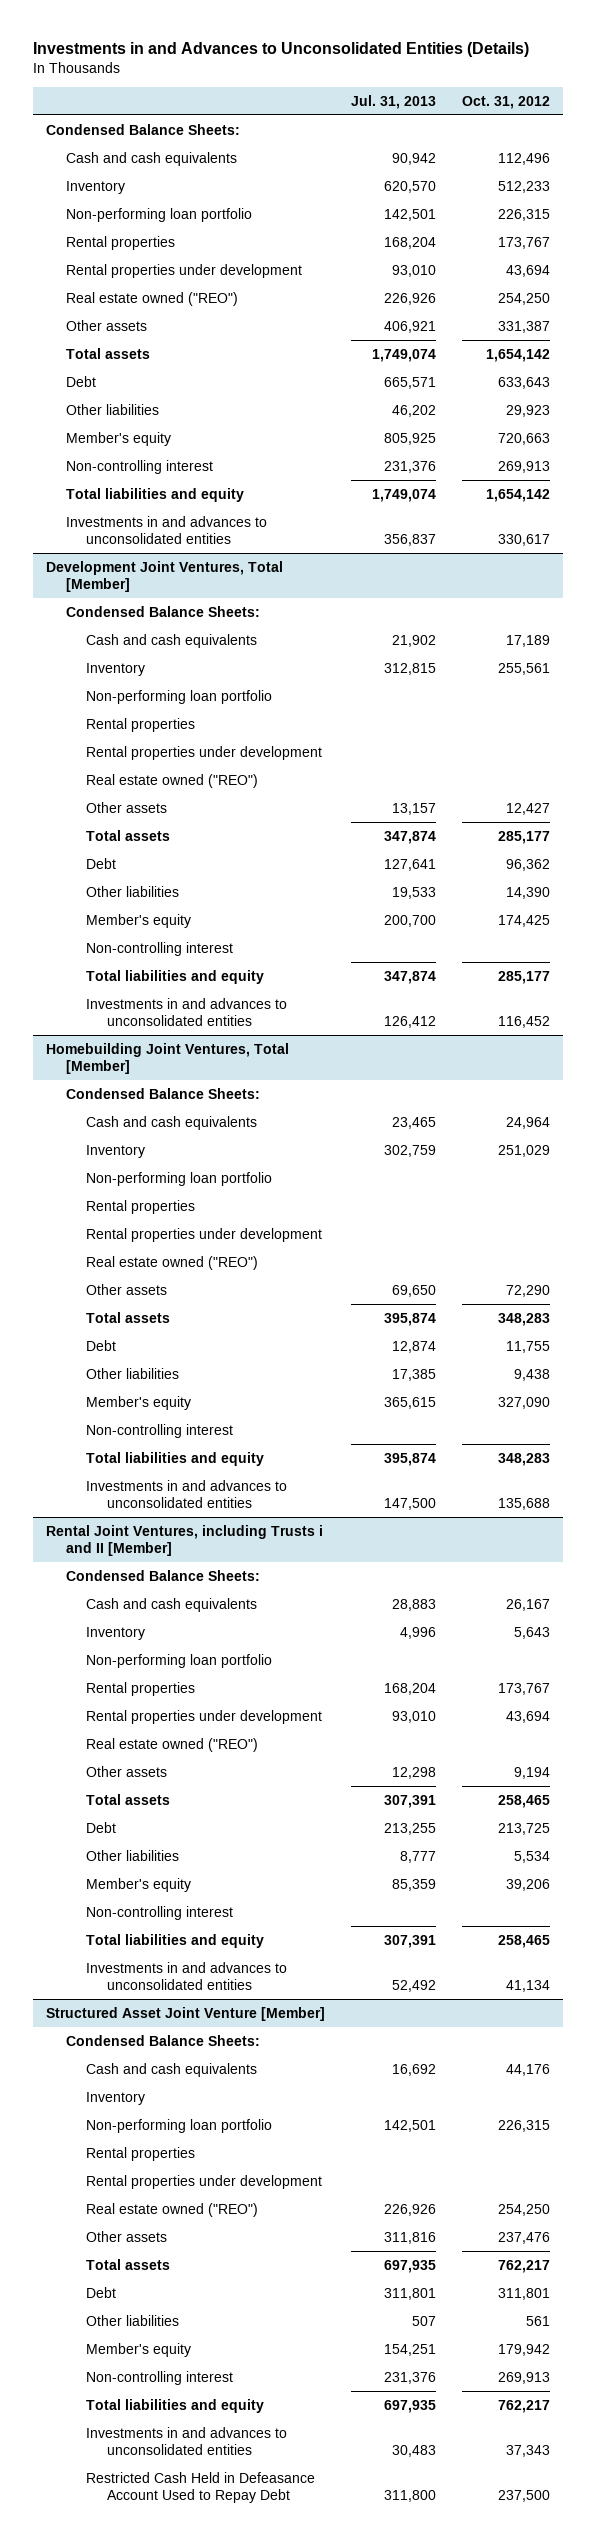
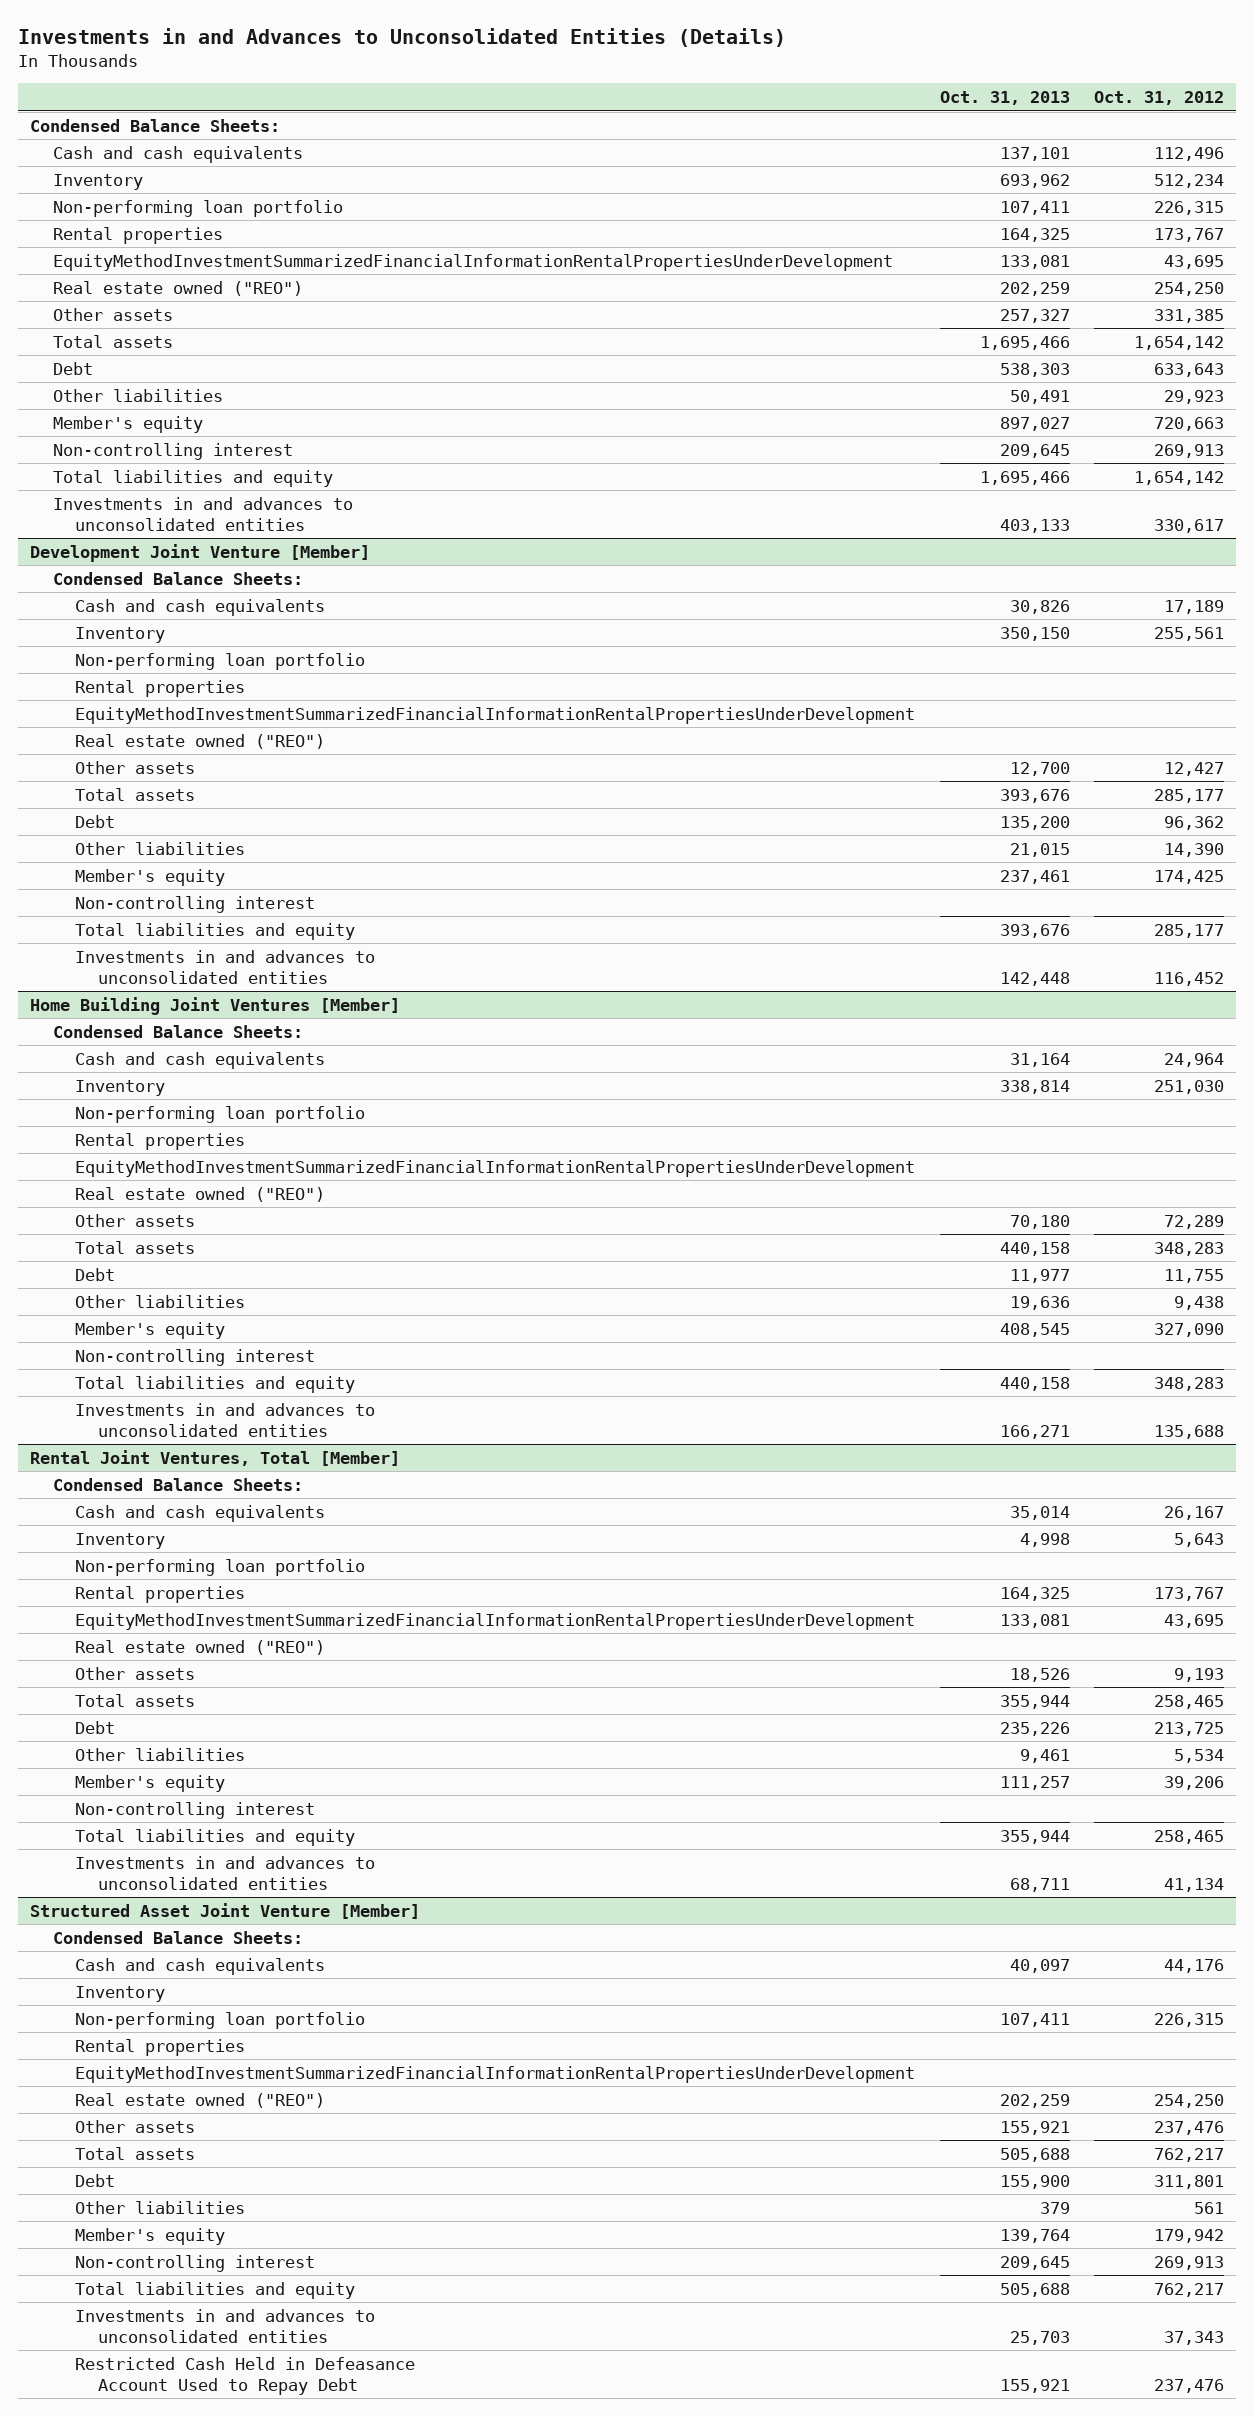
- | Jul. 31, 2013 | Oct. 31, 2012
+ | Oct. 31, 2013 | Oct. 31, 2012
- Inventory | 620,570 | 512,233
+ Inventory | 693,962 | 512,234
- Rental properties under development | 93,010 | 43,694
+ EquityMethodInvestmentSummarizedFinancialInformationRentalPropertiesUnderDevelopment | 133,081 | 43,695
- Other assets | 406,921 | 331,387
+ Other assets | 257,327 | 331,385
- Development Joint Ventures, Total [Member]
+ Development Joint Venture [Member]
- Rental properties under development
+ EquityMethodInvestmentSummarizedFinancialInformationRentalPropertiesUnderDevelopment
- Homebuilding Joint Ventures, Total [Member]
+ Home Building Joint Ventures [Member]
- Inventory | 302,759 | 251,029
+ Inventory | 338,814 | 251,030
- Rental properties under development
+ EquityMethodInvestmentSummarizedFinancialInformationRentalPropertiesUnderDevelopment
- Other assets | 69,650 | 72,290
+ Other assets | 70,180 | 72,289
- Rental Joint Ventures, including Trusts i and II [Member]
+ Rental Joint Ventures, Total [Member]
- Rental properties under development | 93,010 | 43,694
+ EquityMethodInvestmentSummarizedFinancialInformationRentalPropertiesUnderDevelopment | 133,081 | 43,695
- Other assets | 12,298 | 9,194
+ Other assets | 18,526 | 9,193
@ Structured Asset Joint Venture [Member]
- Rental properties under development
+ EquityMethodInvestmentSummarizedFinancialInformationRentalPropertiesUnderDevelopment
- Restricted Cash Held in Defeasance Account Used to Repay Debt | 311,800 | 237,500
+ Restricted Cash Held in Defeasance Account Used to Repay Debt | 155,921 | 237,476

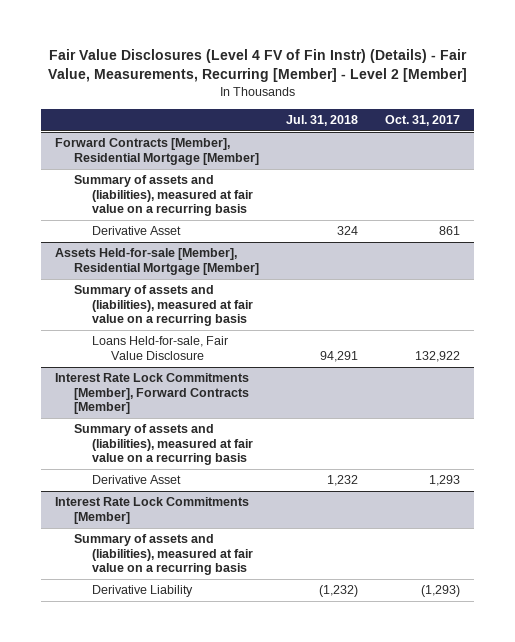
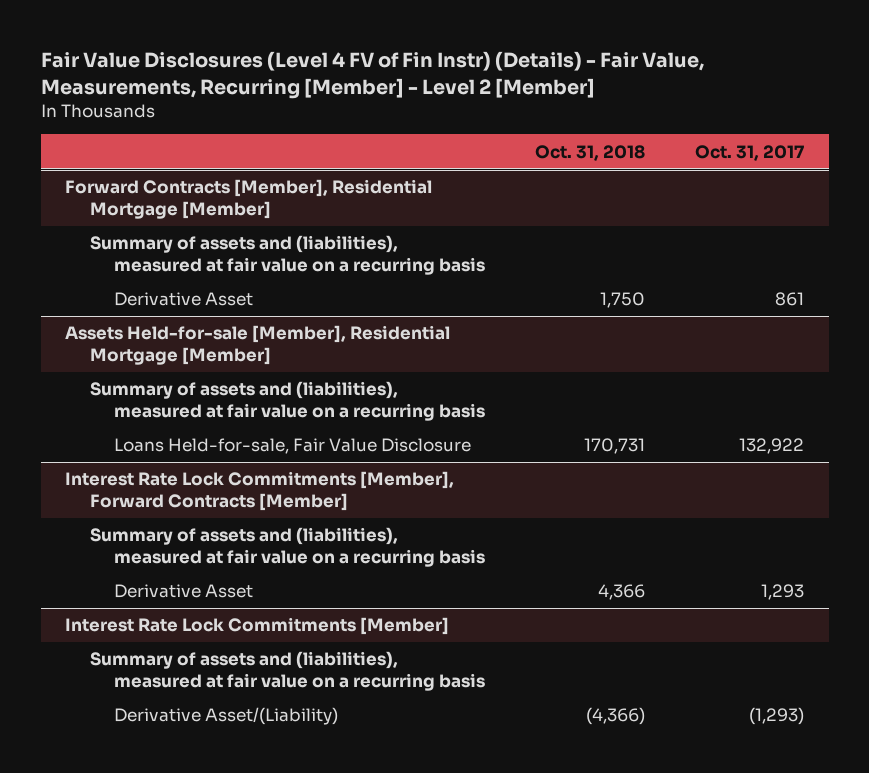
- | Jul. 31, 2018 | Oct. 31, 2017
+ | Oct. 31, 2018 | Oct. 31, 2017
@ Interest Rate Lock Commitments [Member]
- Derivative Liability | (1,232) | (1,293)
+ Derivative Asset/(Liability) | (4,366) | (1,293)

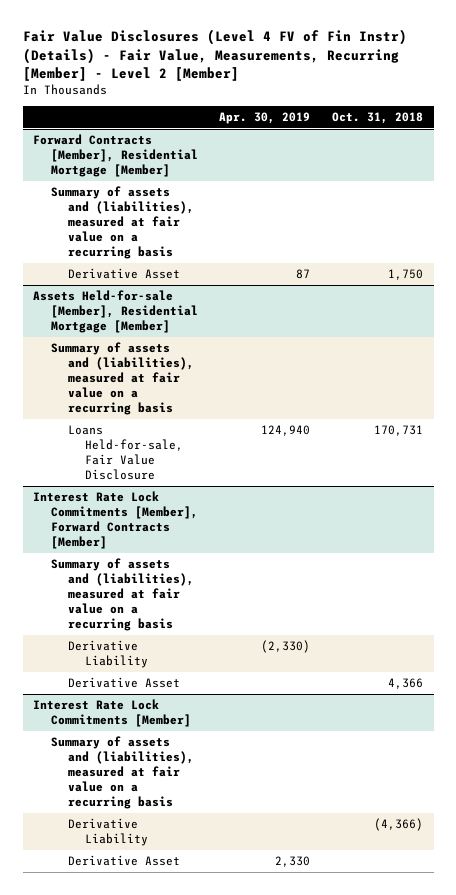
- | Oct. 31, 2018 | Oct. 31, 2017
+ | Apr. 30, 2019 | Oct. 31, 2018
@ Interest Rate Lock Commitments [Member], Forward Contracts [Member]
+ Derivative Liability | (2,330) |
@ Interest Rate Lock Commitments [Member]
- Derivative Asset/(Liability) | (4,366) | (1,293)
+ Derivative Liability | | (4,366)
+ Derivative Asset | 2,330 |

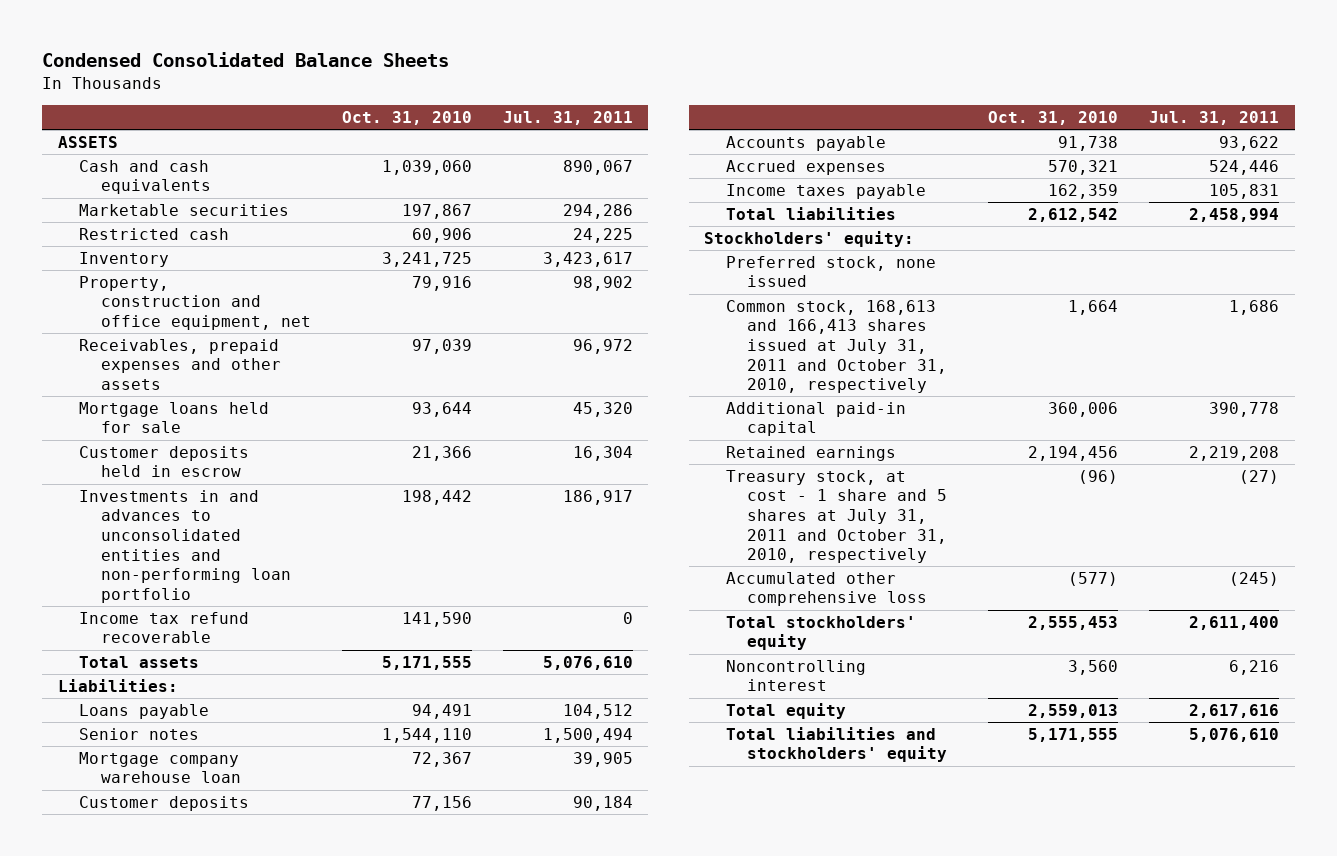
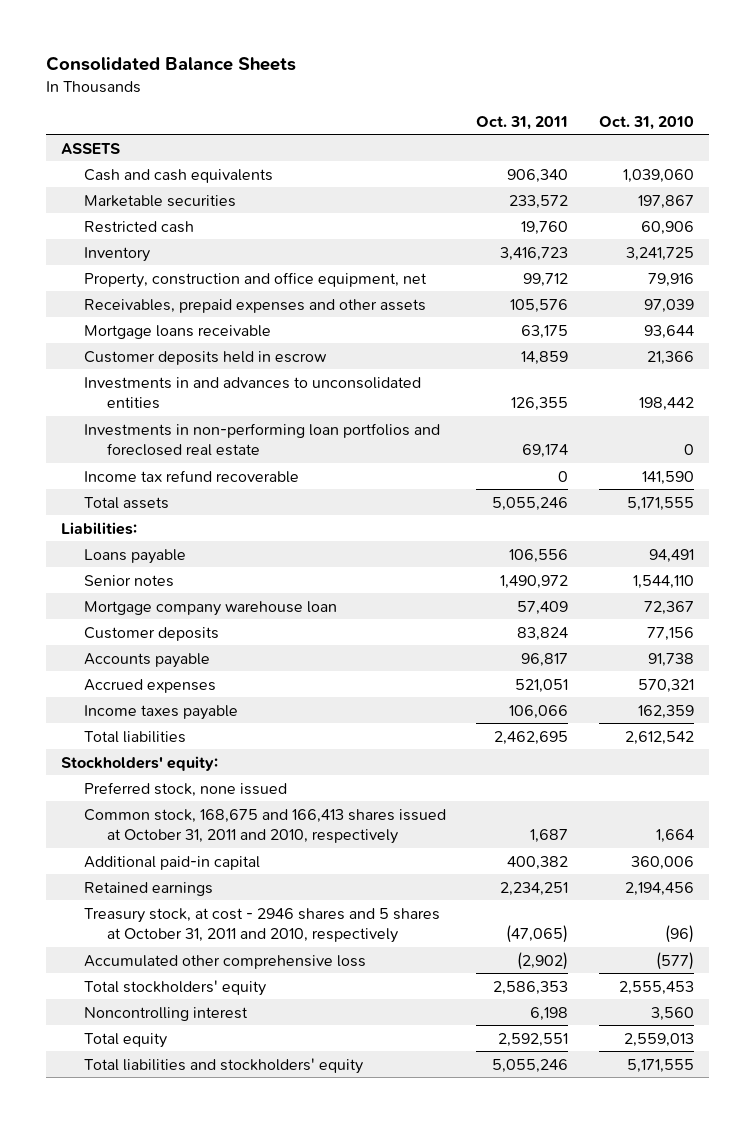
- Condensed Consolidated Balance Sheets
+ Consolidated Balance Sheets
- | Oct. 31, 2010 | Jul. 31, 2011
+ | Oct. 31, 2011 | Oct. 31, 2010
- Mortgage loans held for sale | 93,644 | 45,320
+ Mortgage loans receivable | 63,175 | 93,644
- Investments in and advances to unconsolidated entities and non-performing loan portfolio | 198,442 | 186,917
+ Investments in and advances to unconsolidated entities | 126,355 | 198,442
+ Investments in non-performing loan portfolios and foreclosed real estate | 69,174 | 0
- Common stock, 168,613 and 166,413 shares issued at July 31, 2011 and October 31, 2010, respectively | 1,664 | 1,686
+ Common stock, 168,675 and 166,413 shares issued at October 31, 2011 and 2010, respectively | 1,687 | 1,664
- Treasury stock, at cost - 1 share and 5 shares at July 31, 2011 and October 31, 2010, respectively | (96) | (27)
+ Treasury stock, at cost - 2946 shares and 5 shares at October 31, 2011 and 2010, respectively | (47,065) | (96)

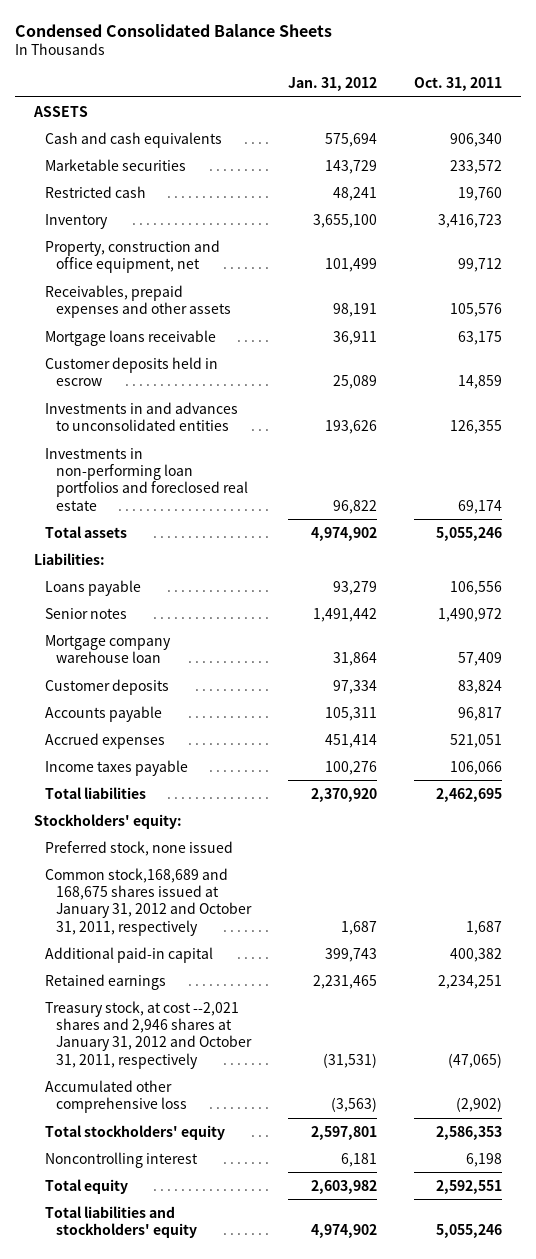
- Consolidated Balance Sheets
+ Condensed Consolidated Balance Sheets
- | Oct. 31, 2011 | Oct. 31, 2010
+ | Jan. 31, 2012 | Oct. 31, 2011
- Income tax refund recoverable | 0 | 141,590
- Common stock, 168,675 and 166,413 shares issued at October 31, 2011 and 2010, respectively | 1,687 | 1,664
+ Common stock,168,689 and 168,675 shares issued at January 31, 2012 and October 31, 2011, respectively | 1,687 | 1,687
- Treasury stock, at cost - 2946 shares and 5 shares at October 31, 2011 and 2010, respectively | (47,065) | (96)
+ Treasury stock, at cost --2,021 shares and 2,946 shares at January 31, 2012 and October 31, 2011, respectively | (31,531) | (47,065)

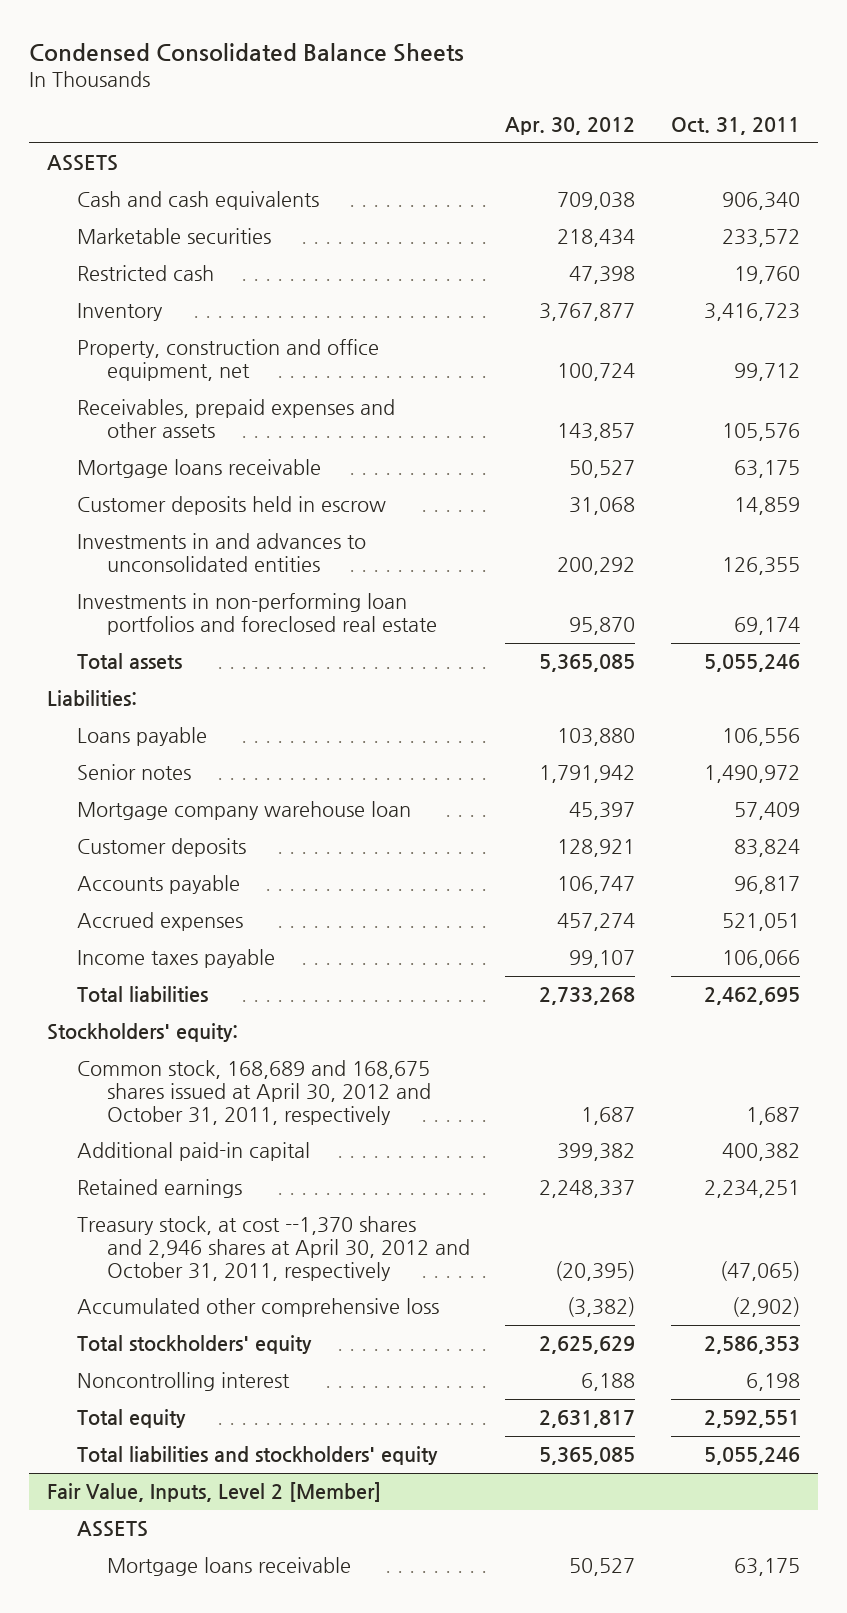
- | Jan. 31, 2012 | Oct. 31, 2011
+ | Apr. 30, 2012 | Oct. 31, 2011
- Preferred stock, none issued
- Common stock,168,689 and 168,675 shares issued at January 31, 2012 and October 31, 2011, respectively | 1,687 | 1,687
+ Common stock, 168,689 and 168,675 shares issued at April 30, 2012 and October 31, 2011, respectively | 1,687 | 1,687
- Treasury stock, at cost --2,021 shares and 2,946 shares at January 31, 2012 and October 31, 2011, respectively | (31,531) | (47,065)
+ Treasury stock, at cost --1,370 shares and 2,946 shares at April 30, 2012 and October 31, 2011, respectively | (20,395) | (47,065)
+ Fair Value, Inputs, Level 2 [Member]
+ ASSETS
+ Mortgage loans receivable | 50,527 | 63,175

